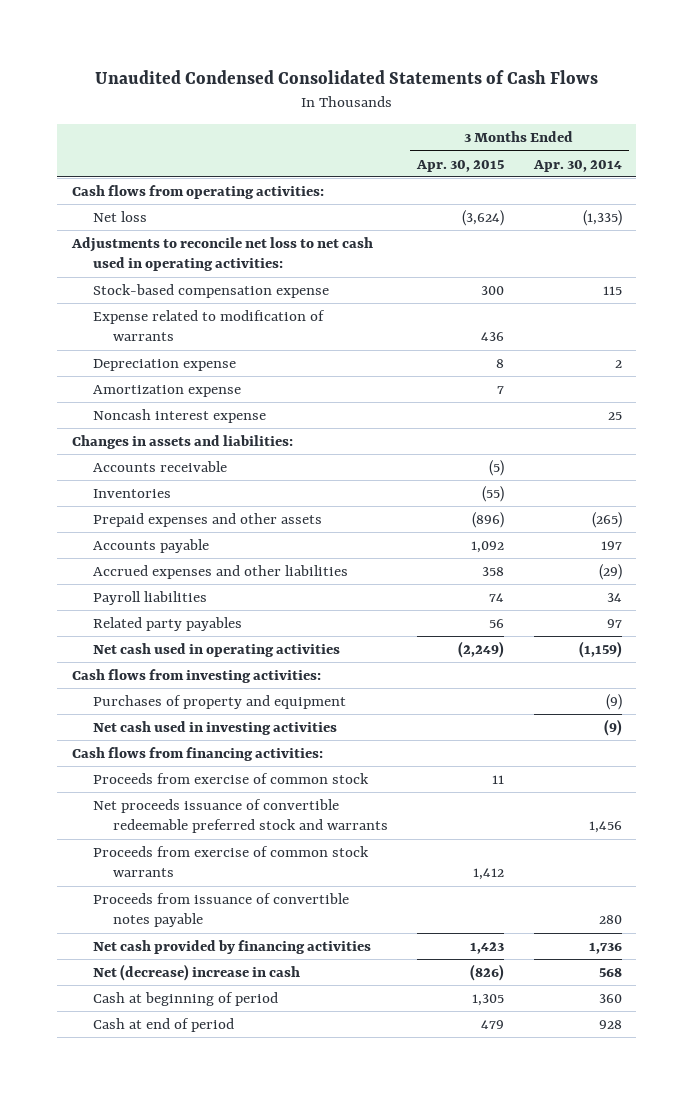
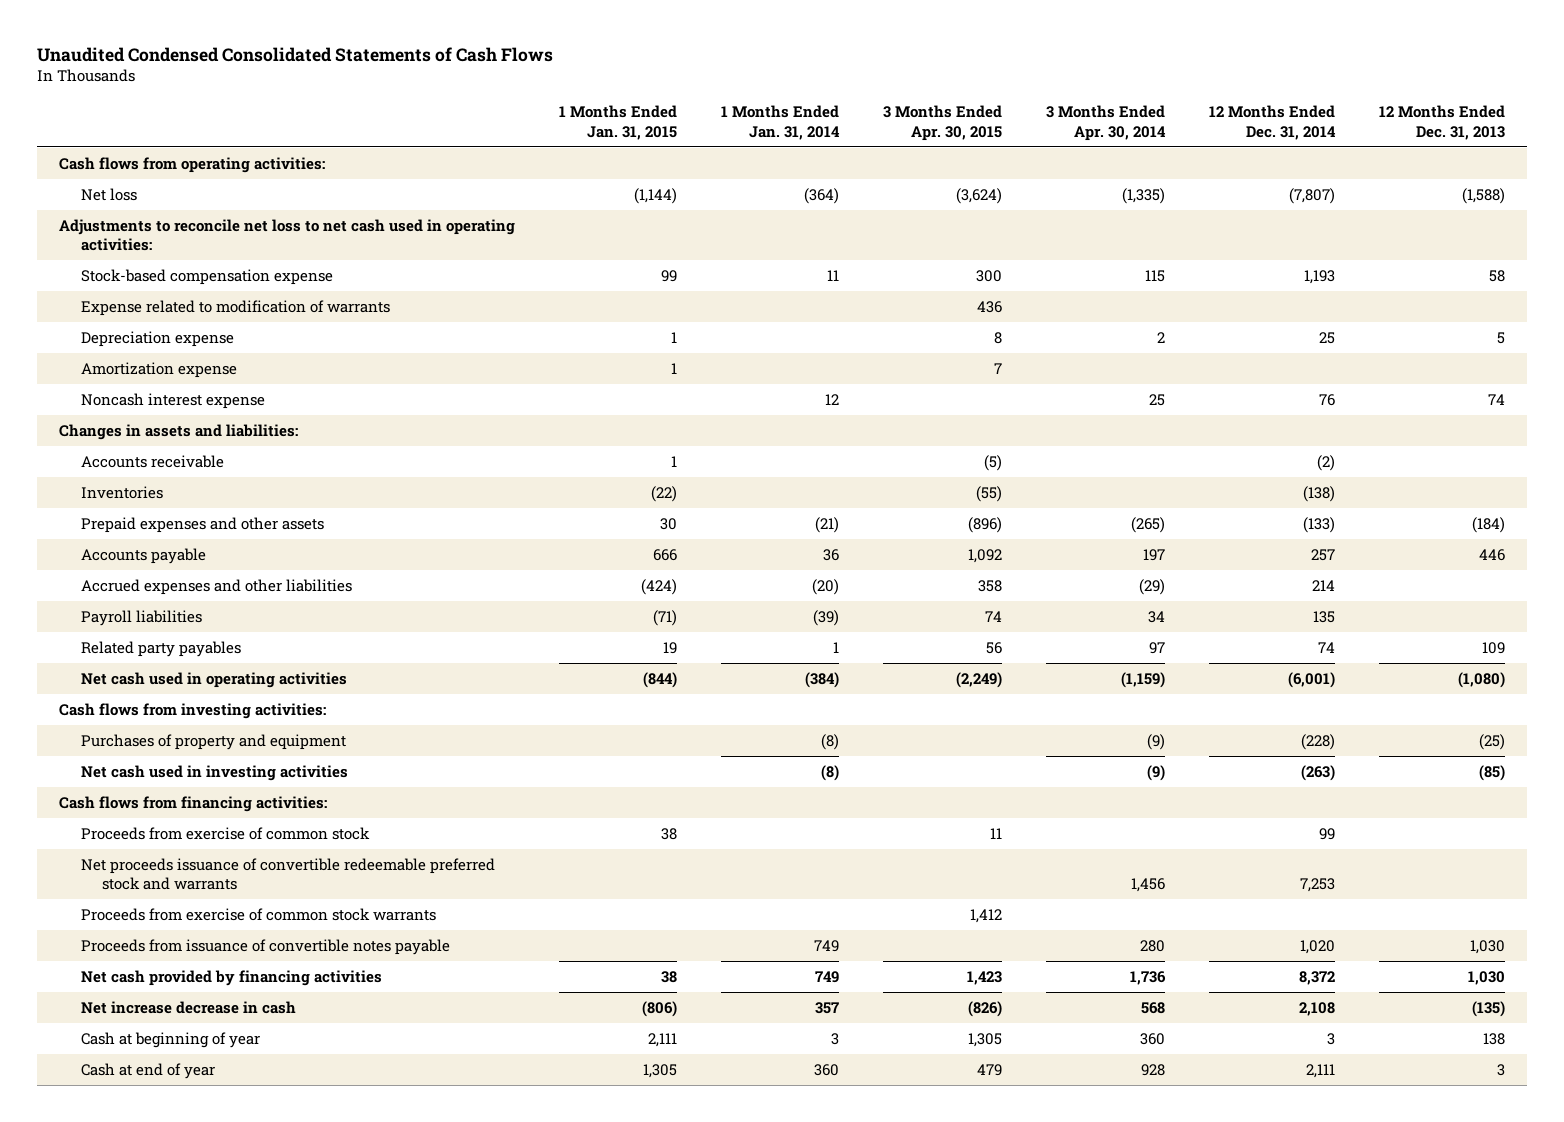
- | 3 Months Ended Apr. 30, 2015 | 3 Months Ended Apr. 30, 2014
+ | 1 Months Ended Jan. 31, 2015 | 1 Months Ended Jan. 31, 2014 | 3 Months Ended Apr. 30, 2015 | 3 Months Ended Apr. 30, 2014 | 12 Months Ended Dec. 31, 2014 | 12 Months Ended Dec. 31, 2013
- Net (decrease) increase in cash | (826) | 568
- Cash at beginning of period | 1,305 | 360
- Cash at end of period | 479 | 928
+ Net increase decrease in cash | (806) | 357 | (826) | 568 | 2,108 | (135)
+ Cash at beginning of year | 2,111 | 3 | 1,305 | 360 | 3 | 138
+ Cash at end of year | 1,305 | 360 | 479 | 928 | 2,111 | 3

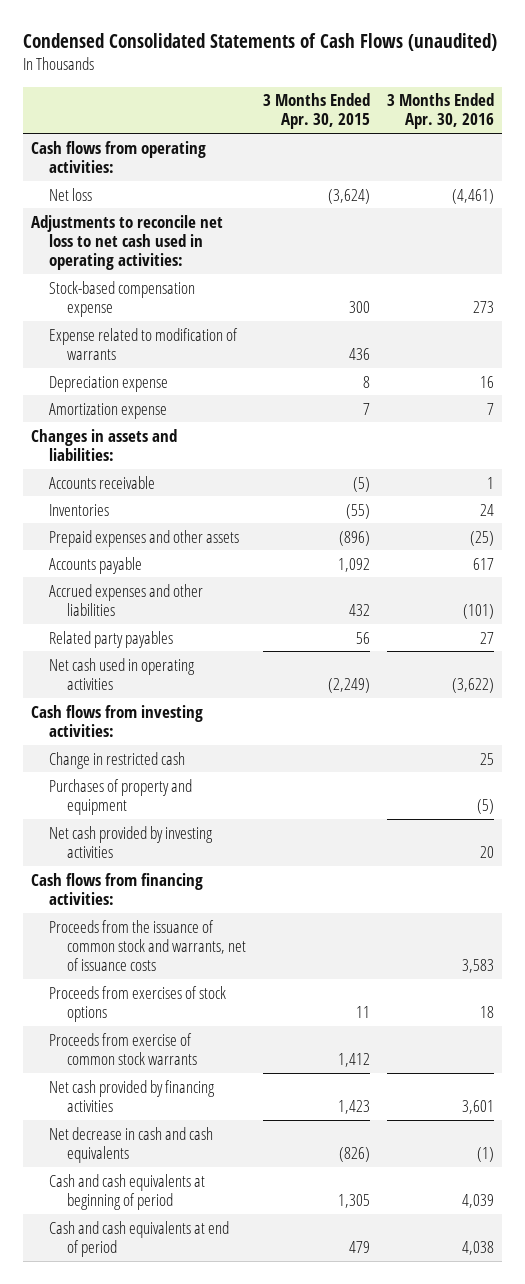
- Unaudited Condensed Consolidated Statements of Cash Flows
+ Condensed Consolidated Statements of Cash Flows (unaudited)
- | 1 Months Ended Jan. 31, 2015 | 1 Months Ended Jan. 31, 2014 | 3 Months Ended Apr. 30, 2015 | 3 Months Ended Apr. 30, 2014 | 12 Months Ended Dec. 31, 2014 | 12 Months Ended Dec. 31, 2013
+ | 3 Months Ended Apr. 30, 2015 | 3 Months Ended Apr. 30, 2016
- Noncash interest expense | | 12 | | 25 | 76 | 74
- Accrued expenses and other liabilities | (424) | (20) | 358 | (29) | 214 |
- Payroll liabilities | (71) | (39) | 74 | 34 | 135 |
+ Accrued expenses and other liabilities | 432 | (101)
+ Change in restricted cash | | 25
- Net cash used in investing activities | | (8) | | (9) | (263) | (85)
+ Net cash provided by investing activities | | 20
- Proceeds from exercise of common stock | 38 | | 11 | | 99 |
- Net proceeds issuance of convertible redeemable preferred stock and warrants | | | | 1,456 | 7,253 |
+ Proceeds from the issuance of common stock and warrants, net of issuance costs | | 3,583
+ Proceeds from exercises of stock options | 11 | 18
- Proceeds from issuance of convertible notes payable | | 749 | | 280 | 1,020 | 1,030
- Net increase decrease in cash | (806) | 357 | (826) | 568 | 2,108 | (135)
- Cash at beginning of year | 2,111 | 3 | 1,305 | 360 | 3 | 138
- Cash at end of year | 1,305 | 360 | 479 | 928 | 2,111 | 3
+ Net decrease in cash and cash equivalents | (826) | (1)
+ Cash and cash equivalents at beginning of period | 1,305 | 4,039
+ Cash and cash equivalents at end of period | 479 | 4,038

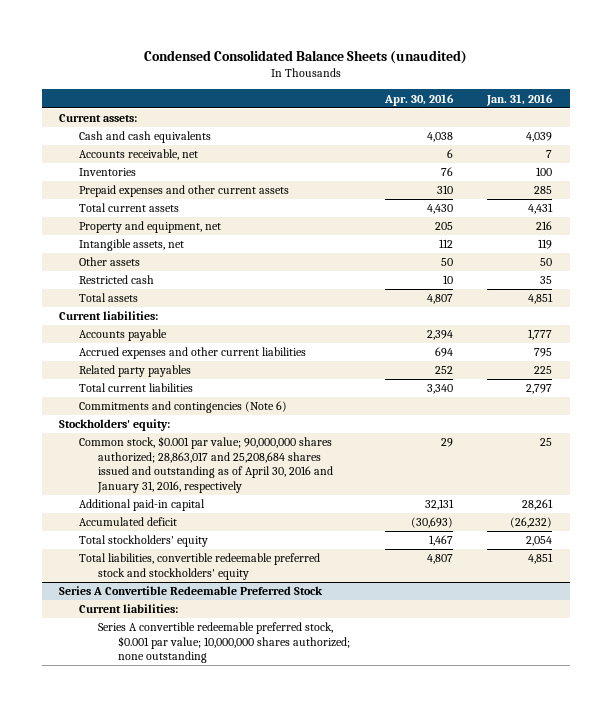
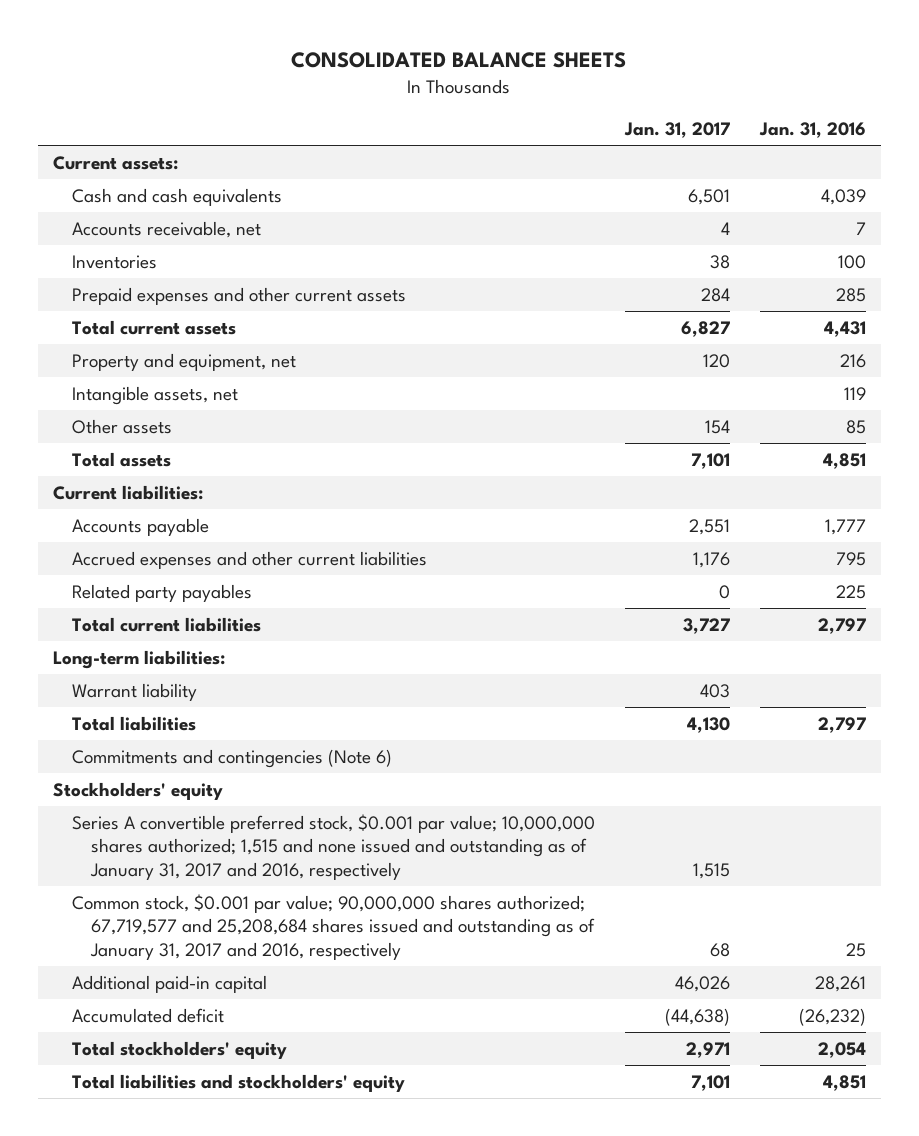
- Condensed Consolidated Balance Sheets (unaudited)
+ CONSOLIDATED BALANCE SHEETS
- | Apr. 30, 2016 | Jan. 31, 2016
+ | Jan. 31, 2017 | Jan. 31, 2016
- Other assets | 50 | 50
- Restricted cash | 10 | 35
+ Other assets | 154 | 85
+ Long-term liabilities:
+ Warrant liability | 403 |
+ Total liabilities | 4,130 | 2,797
- Stockholders' equity:
- Common stock, $0.001 par value; 90,000,000 shares authorized; 28,863,017 and 25,208,684 shares issued and outstanding as of April 30, 2016 and January 31, 2016, respectively | 29 | 25
+ Stockholders' equity
+ Series A convertible preferred stock, $0.001 par value; 10,000,000 shares authorized; 1,515 and none issued and outstanding as of January 31, 2017 and 2016, respectively | 1,515 |
+ Common stock, $0.001 par value; 90,000,000 shares authorized; 67,719,577 and 25,208,684 shares issued and outstanding as of January 31, 2017 and 2016, respectively | 68 | 25
- Total liabilities, convertible redeemable preferred stock and stockholders' equity | 4,807 | 4,851
- Series A Convertible Redeemable Preferred Stock
- Current liabilities:
- Series A convertible redeemable preferred stock, $0.001 par value; 10,000,000 shares authorized; none outstanding
+ Total liabilities and stockholders' equity | 7,101 | 4,851

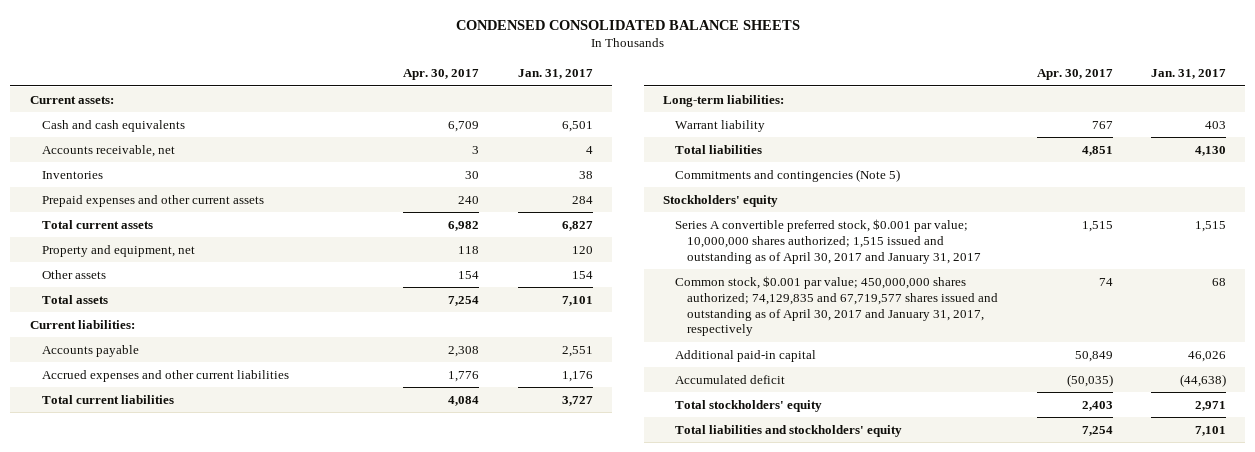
- CONSOLIDATED BALANCE SHEETS
+ CONDENSED CONSOLIDATED BALANCE SHEETS
- | Jan. 31, 2017 | Jan. 31, 2016
+ | Apr. 30, 2017 | Jan. 31, 2017
- Intangible assets, net | | 119
- Related party payables | 0 | 225
- Commitments and contingencies (Note 6)
+ Commitments and contingencies (Note 5)
- Series A convertible preferred stock, $0.001 par value; 10,000,000 shares authorized; 1,515 and none issued and outstanding as of January 31, 2017 and 2016, respectively | 1,515 |
- Common stock, $0.001 par value; 90,000,000 shares authorized; 67,719,577 and 25,208,684 shares issued and outstanding as of January 31, 2017 and 2016, respectively | 68 | 25
+ Series A convertible preferred stock, $0.001 par value; 10,000,000 shares authorized; 1,515 issued and outstanding as of April 30, 2017 and January 31, 2017 | 1,515 | 1,515
+ Common stock, $0.001 par value; 450,000,000 shares authorized; 74,129,835 and 67,719,577 shares issued and outstanding as of April 30, 2017 and January 31, 2017, respectively | 74 | 68

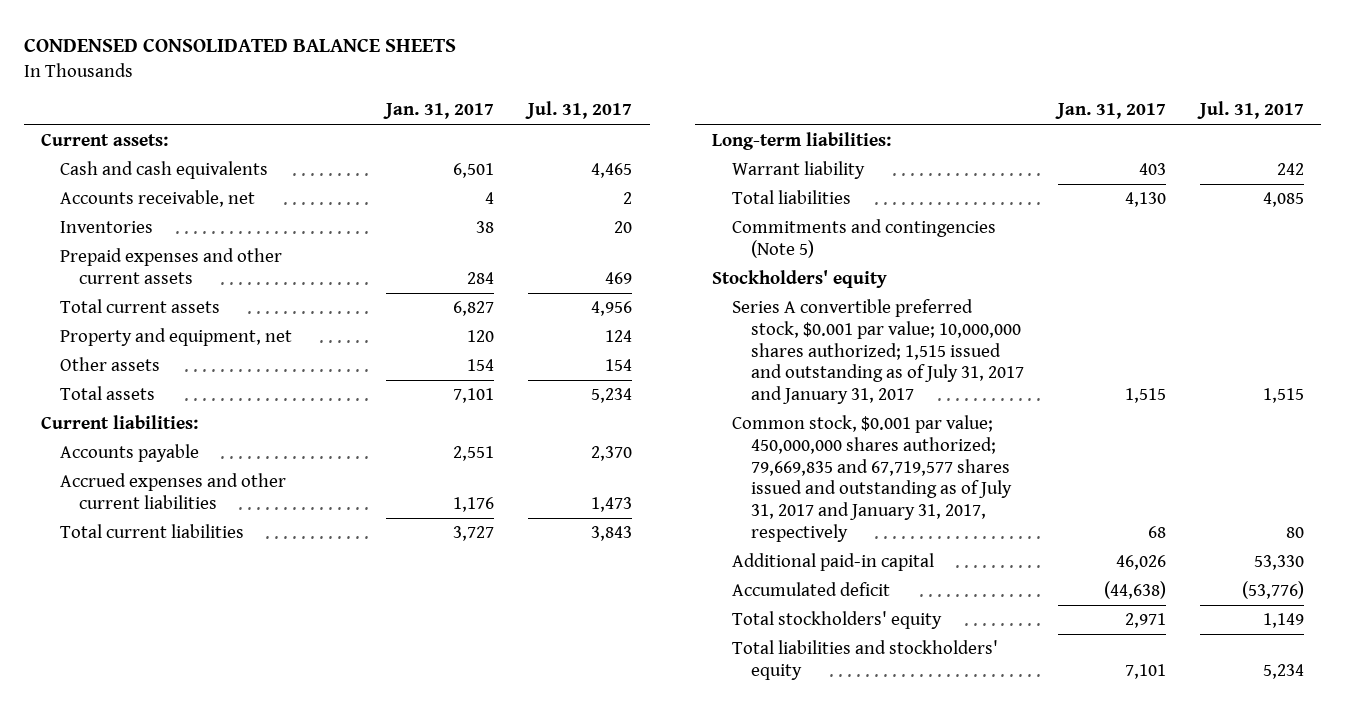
- | Apr. 30, 2017 | Jan. 31, 2017
+ | Jan. 31, 2017 | Jul. 31, 2017
- Series A convertible preferred stock, $0.001 par value; 10,000,000 shares authorized; 1,515 issued and outstanding as of April 30, 2017 and January 31, 2017 | 1,515 | 1,515
- Common stock, $0.001 par value; 450,000,000 shares authorized; 74,129,835 and 67,719,577 shares issued and outstanding as of April 30, 2017 and January 31, 2017, respectively | 74 | 68
+ Series A convertible preferred stock, $0.001 par value; 10,000,000 shares authorized; 1,515 issued and outstanding as of July 31, 2017 and January 31, 2017 | 1,515 | 1,515
+ Common stock, $0.001 par value; 450,000,000 shares authorized; 79,669,835 and 67,719,577 shares issued and outstanding as of July 31, 2017 and January 31, 2017, respectively | 68 | 80

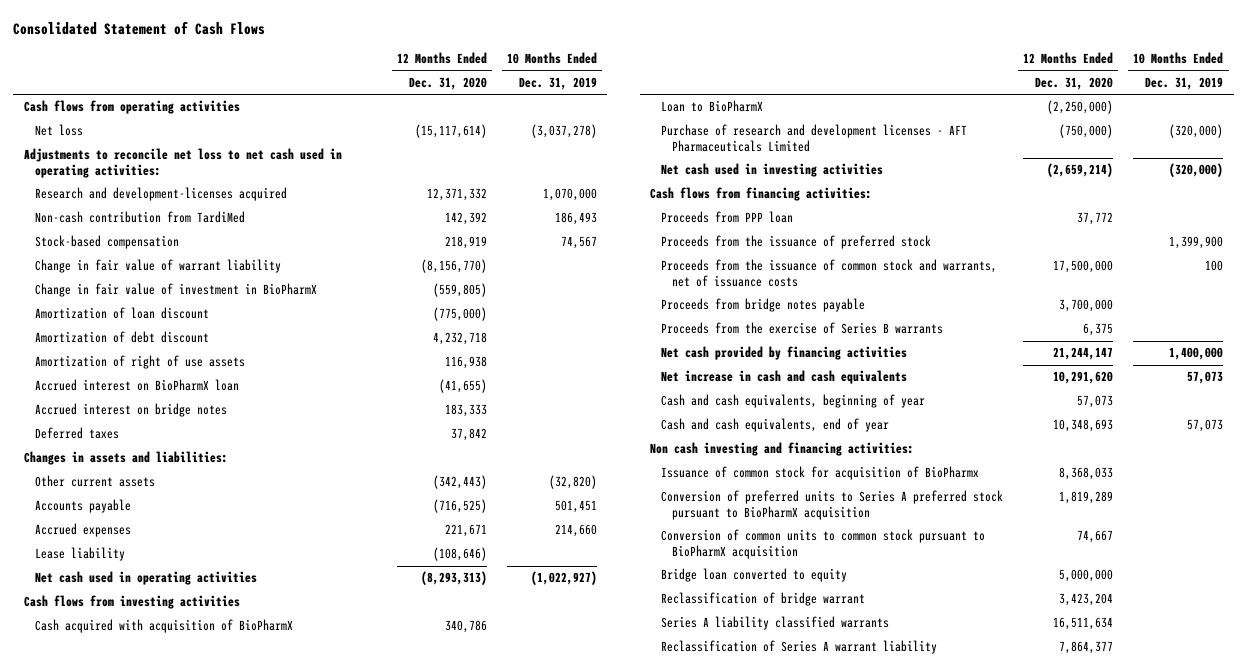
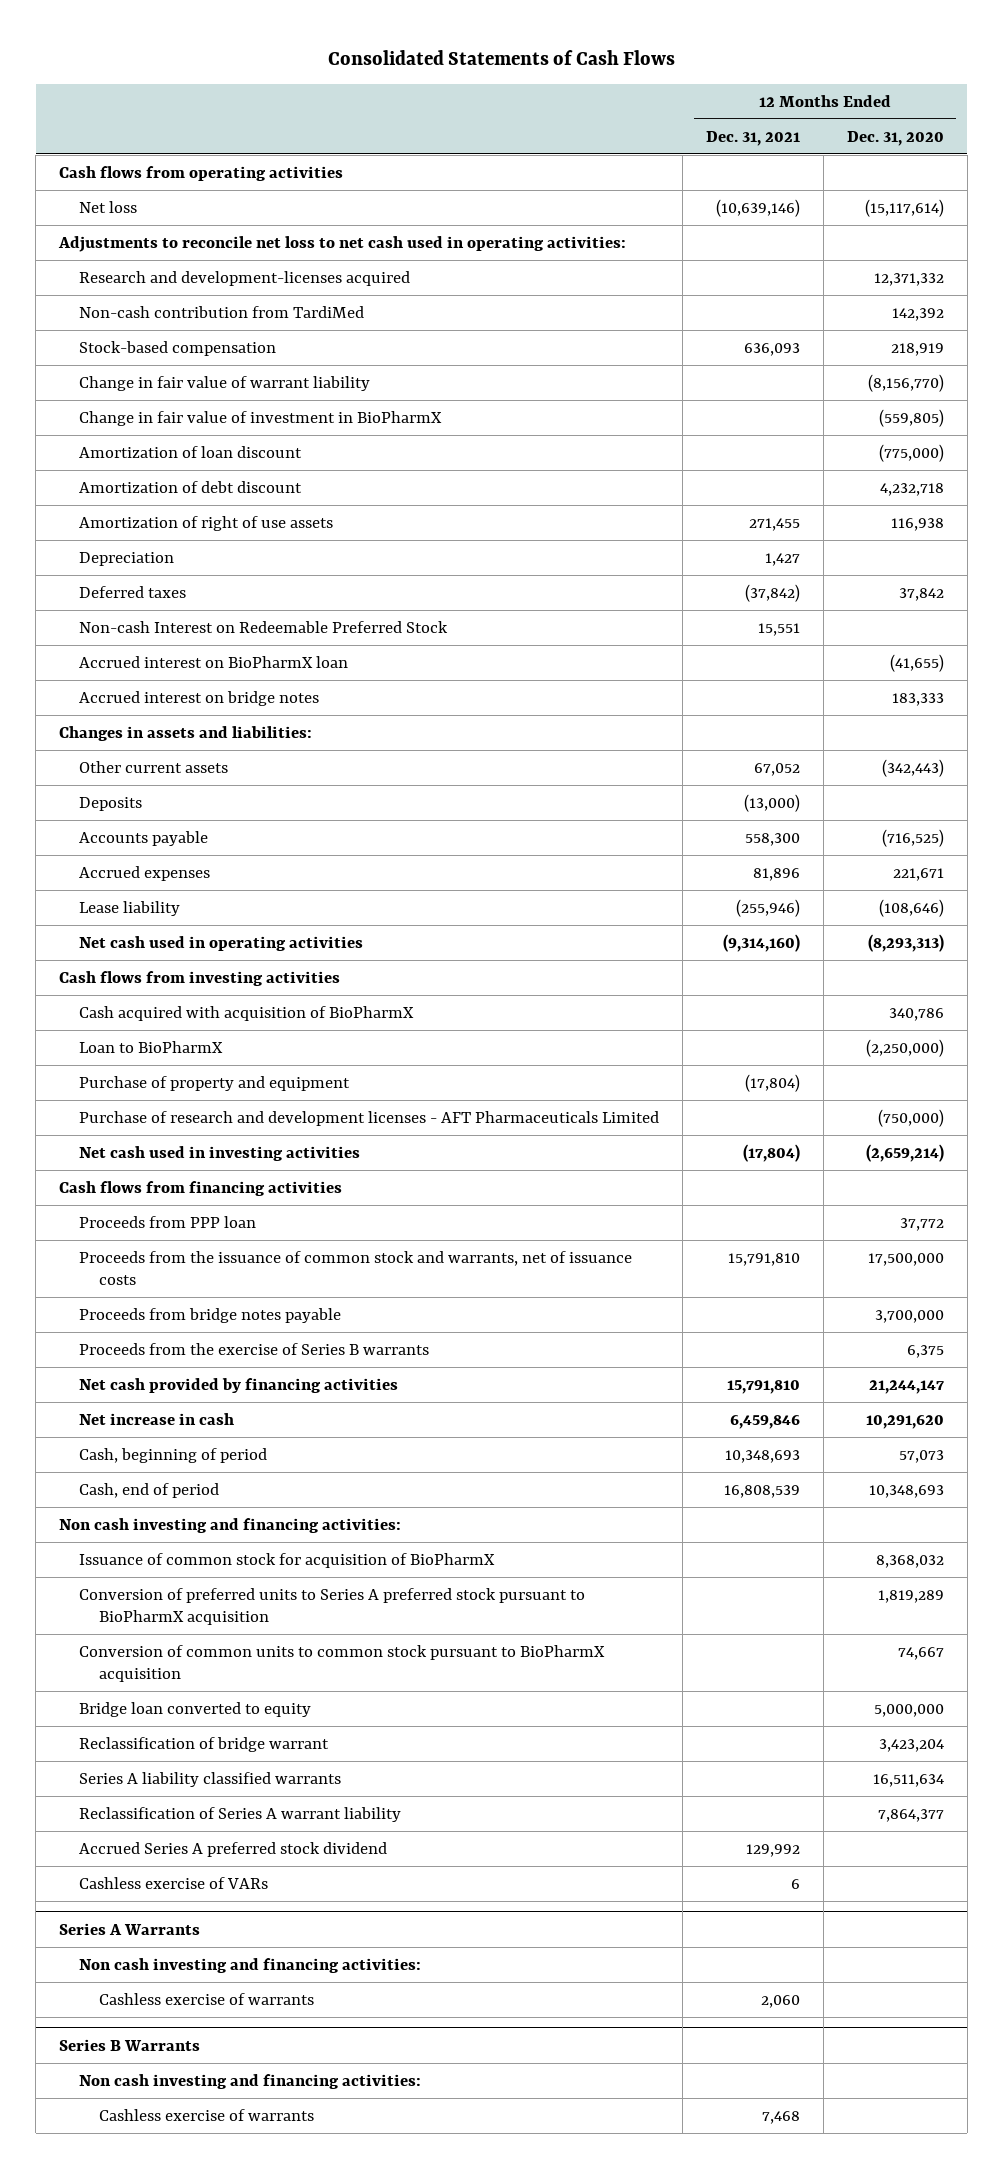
- Consolidated Statement of Cash Flows
+ Consolidated Statements of Cash Flows
- | 12 Months Ended Dec. 31, 2020 | 10 Months Ended Dec. 31, 2019
+ | 12 Months Ended Dec. 31, 2021 | 12 Months Ended Dec. 31, 2020
+ Depreciation | 1,427 |
moved up: Deferred taxes | (37,842) | 37,842
+ Non-cash Interest on Redeemable Preferred Stock | 15,551 |
+ Deposits | (13,000) |
+ Purchase of property and equipment | (17,804) |
- Cash flows from financing activities:
+ Cash flows from financing activities
- Proceeds from the issuance of preferred stock | | 1,399,900
- Net increase in cash and cash equivalents | 10,291,620 | 57,073
- Cash and cash equivalents, beginning of year | 57,073 |
- Cash and cash equivalents, end of year | 10,348,693 | 57,073
+ Net increase in cash | 6,459,846 | 10,291,620
+ Cash, beginning of period | 10,348,693 | 57,073
+ Cash, end of period | 16,808,539 | 10,348,693
- Issuance of common stock for acquisition of BioPharmx | 8,368,033 |
+ Issuance of common stock for acquisition of BioPharmX | | 8,368,032
+ Accrued Series A preferred stock dividend | 129,992 |
+ Cashless exercise of VARs | 6 |
+ Series A Warrants
+ Non cash investing and financing activities:
+ Cashless exercise of warrants | 2,060 |
+ Series B Warrants
+ Non cash investing and financing activities:
+ Cashless exercise of warrants | 7,468 |

